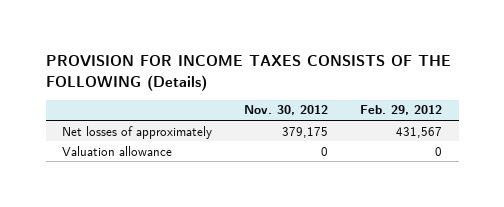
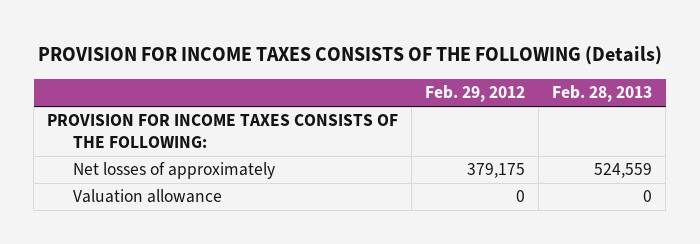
- | Nov. 30, 2012 | Feb. 29, 2012
+ | Feb. 29, 2012 | Feb. 28, 2013
- Net losses of approximately | 379,175 | 431,567
+ PROVISION FOR INCOME TAXES CONSISTS OF THE FOLLOWING:
+ Net losses of approximately | 379,175 | 524,559

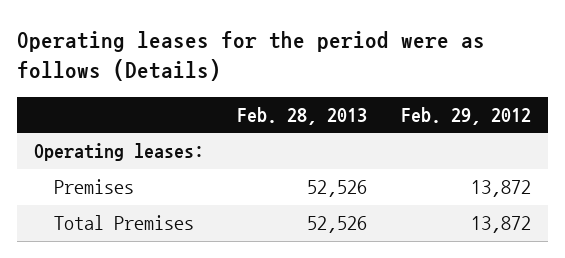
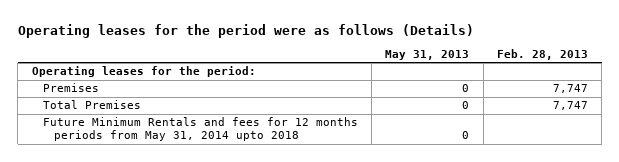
- | Feb. 28, 2013 | Feb. 29, 2012
+ | May 31, 2013 | Feb. 28, 2013
- Operating leases:
- Premises | 52,526 | 13,872
- Total Premises | 52,526 | 13,872
+ Operating leases for the period:
+ Premises | 0 | 7,747
+ Total Premises | 0 | 7,747
+ Future Minimum Rentals and fees for 12 months periods from May 31, 2014 upto 2018 | 0 |

